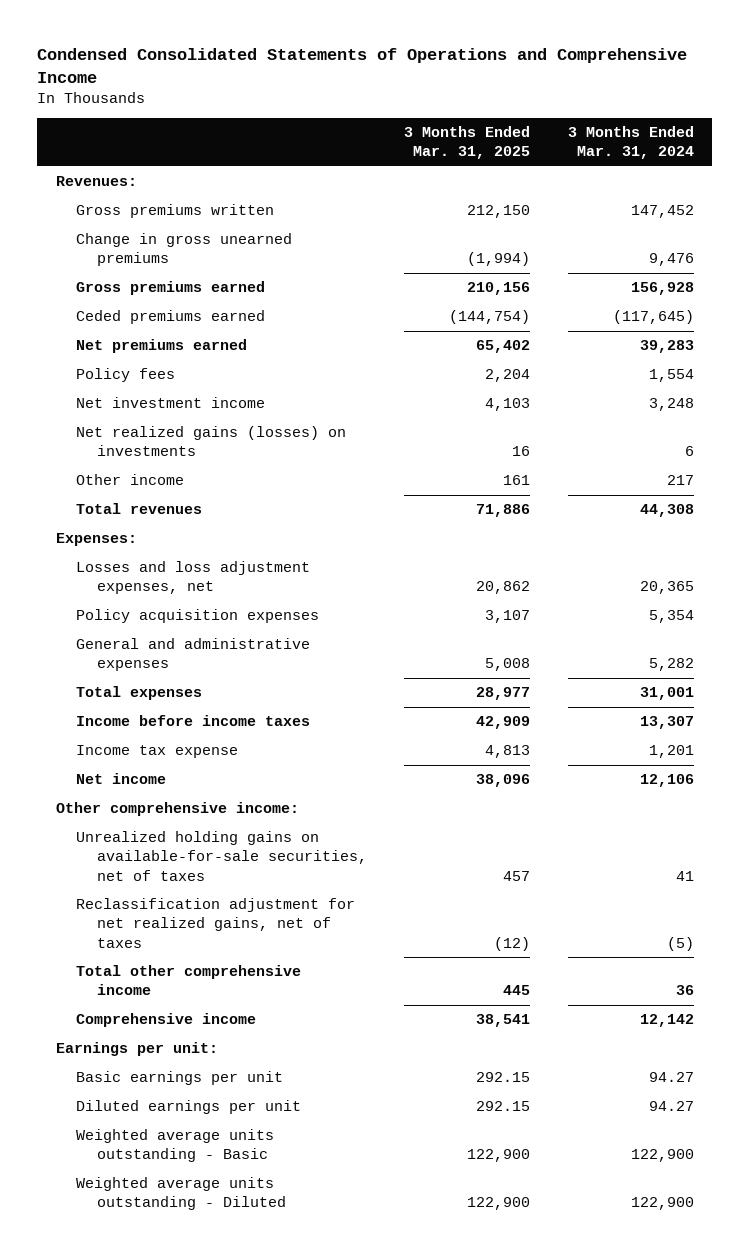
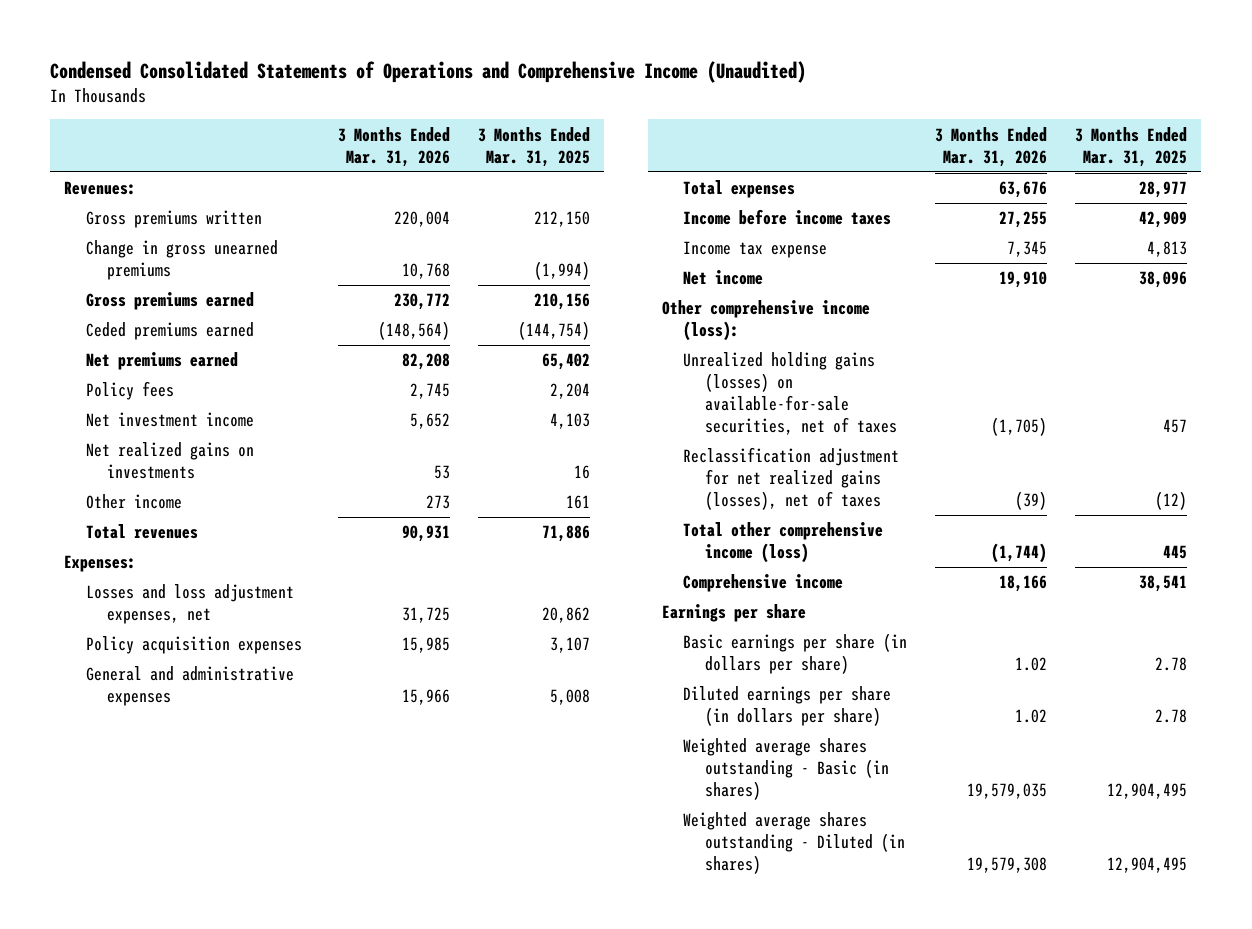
- Condensed Consolidated Statements of Operations and Comprehensive Income
+ Condensed Consolidated Statements of Operations and Comprehensive Income (Unaudited)
- | 3 Months Ended Mar. 31, 2025 | 3 Months Ended Mar. 31, 2024
+ | 3 Months Ended Mar. 31, 2026 | 3 Months Ended Mar. 31, 2025
- Net realized gains (losses) on investments | 16 | 6
+ Net realized gains on investments | 53 | 16
- Other comprehensive income:
- Unrealized holding gains on available-for-sale securities, net of taxes | 457 | 41
- Reclassification adjustment for net realized gains, net of taxes | (12) | (5)
- Total other comprehensive income | 445 | 36
+ Other comprehensive income (loss):
+ Unrealized holding gains (losses) on available-for-sale securities, net of taxes | (1,705) | 457
+ Reclassification adjustment for net realized gains (losses), net of taxes | (39) | (12)
+ Total other comprehensive income (loss) | (1,744) | 445
- Earnings per unit:
- Basic earnings per unit | 292.15 | 94.27
- Diluted earnings per unit | 292.15 | 94.27
- Weighted average units outstanding - Basic | 122,900 | 122,900
- Weighted average units outstanding - Diluted | 122,900 | 122,900
+ Earnings per share
+ Basic earnings per share (in dollars per share) | 1.02 | 2.78
+ Diluted earnings per share (in dollars per share) | 1.02 | 2.78
+ Weighted average shares outstanding - Basic (in shares) | 19,579,035 | 12,904,495
+ Weighted average shares outstanding - Diluted (in shares) | 19,579,308 | 12,904,495

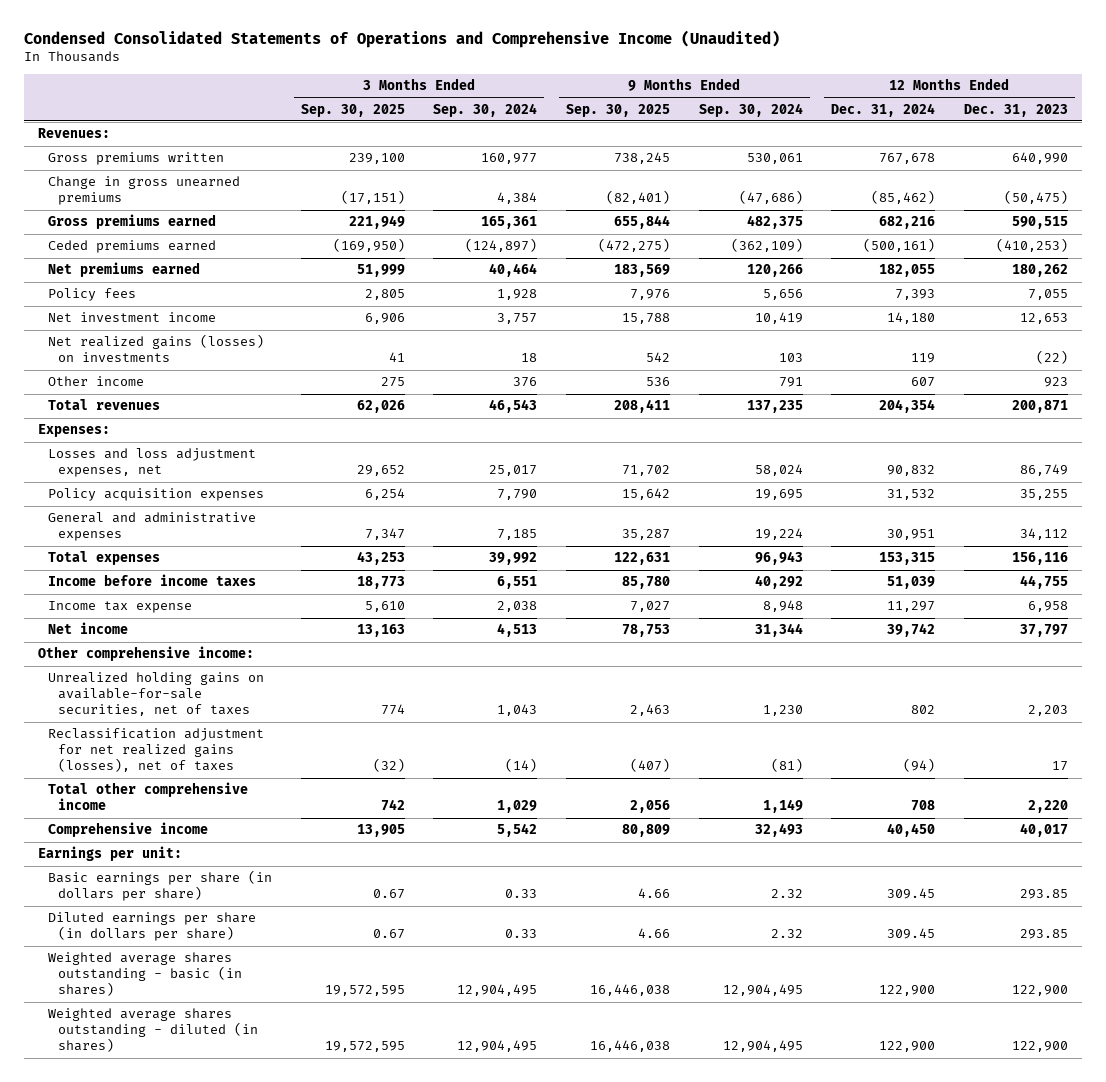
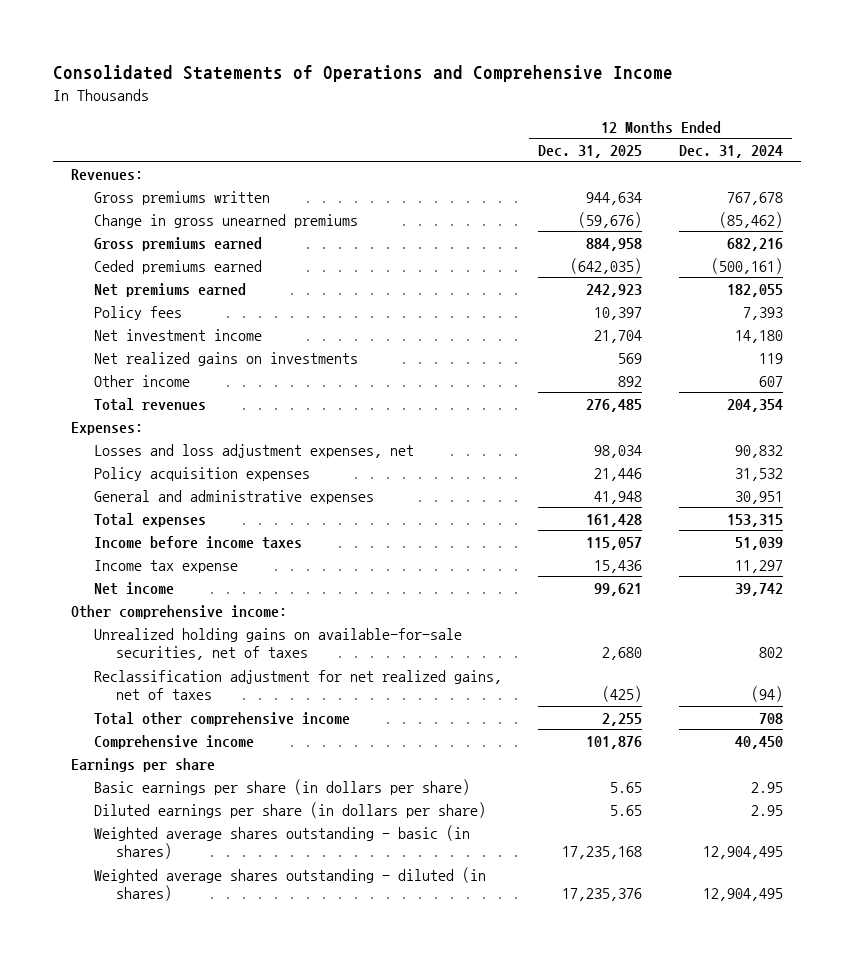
- Condensed Consolidated Statements of Operations and Comprehensive Income (Unaudited)
+ Consolidated Statements of Operations and Comprehensive Income
- | 3 Months Ended Sep. 30, 2025 | 3 Months Ended Sep. 30, 2024 | 9 Months Ended Sep. 30, 2025 | 9 Months Ended Sep. 30, 2024 | 12 Months Ended Dec. 31, 2024 | 12 Months Ended Dec. 31, 2023
+ | 12 Months Ended Dec. 31, 2025 | 12 Months Ended Dec. 31, 2024
- Net realized gains (losses) on investments | 41 | 18 | 542 | 103 | 119 | (22)
+ Net realized gains on investments | 569 | 119
- Reclassification adjustment for net realized gains (losses), net of taxes | (32) | (14) | (407) | (81) | (94) | 17
+ Reclassification adjustment for net realized gains, net of taxes | (425) | (94)
- Earnings per unit:
- Basic earnings per share (in dollars per share) | 0.67 | 0.33 | 4.66 | 2.32 | 309.45 | 293.85
- Diluted earnings per share (in dollars per share) | 0.67 | 0.33 | 4.66 | 2.32 | 309.45 | 293.85
- Weighted average shares outstanding - basic (in shares) | 19,572,595 | 12,904,495 | 16,446,038 | 12,904,495 | 122,900 | 122,900
- Weighted average shares outstanding - diluted (in shares) | 19,572,595 | 12,904,495 | 16,446,038 | 12,904,495 | 122,900 | 122,900
+ Earnings per share
+ Basic earnings per share (in dollars per share) | 5.65 | 2.95
+ Diluted earnings per share (in dollars per share) | 5.65 | 2.95
+ Weighted average shares outstanding - basic (in shares) | 17,235,168 | 12,904,495
+ Weighted average shares outstanding - diluted (in shares) | 17,235,376 | 12,904,495

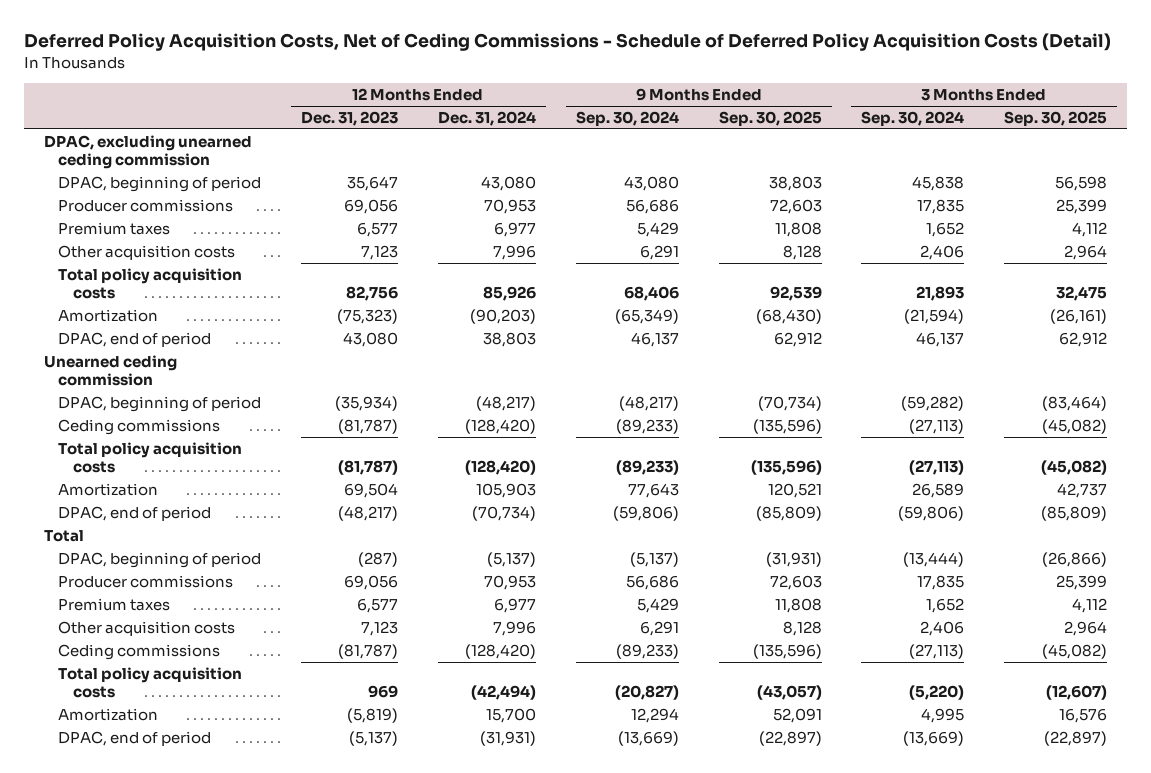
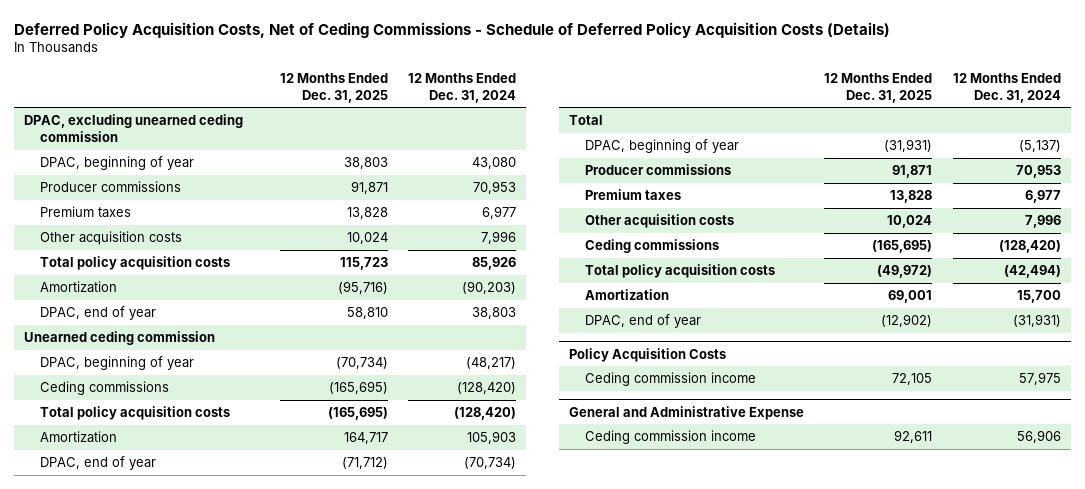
- Deferred Policy Acquisition Costs, Net of Ceding Commissions - Schedule of Deferred Policy Acquisition Costs (Detail)
+ Deferred Policy Acquisition Costs, Net of Ceding Commissions - Schedule of Deferred Policy Acquisition Costs (Details)
- | 12 Months Ended Dec. 31, 2023 | 12 Months Ended Dec. 31, 2024 | 9 Months Ended Sep. 30, 2024 | 9 Months Ended Sep. 30, 2025 | 3 Months Ended Sep. 30, 2024 | 3 Months Ended Sep. 30, 2025
+ | 12 Months Ended Dec. 31, 2025 | 12 Months Ended Dec. 31, 2024
- DPAC, beginning of period | 35,647 | 43,080 | 43,080 | 38,803 | 45,838 | 56,598
+ DPAC, beginning of year | 38,803 | 43,080
- DPAC, end of period | 43,080 | 38,803 | 46,137 | 62,912 | 46,137 | 62,912
+ DPAC, end of year | 58,810 | 38,803
- DPAC, beginning of period | (35,934) | (48,217) | (48,217) | (70,734) | (59,282) | (83,464)
+ DPAC, beginning of year | (70,734) | (48,217)
- DPAC, end of period | (48,217) | (70,734) | (59,806) | (85,809) | (59,806) | (85,809)
+ DPAC, end of year | (71,712) | (70,734)
- DPAC, beginning of period | (287) | (5,137) | (5,137) | (31,931) | (13,444) | (26,866)
+ DPAC, beginning of year | (31,931) | (5,137)
- DPAC, end of period | (5,137) | (31,931) | (13,669) | (22,897) | (13,669) | (22,897)
+ DPAC, end of year | (12,902) | (31,931)
+ Policy Acquisition Costs
+ Ceding commission income | 72,105 | 57,975
+ General and Administrative Expense
+ Ceding commission income | 92,611 | 56,906

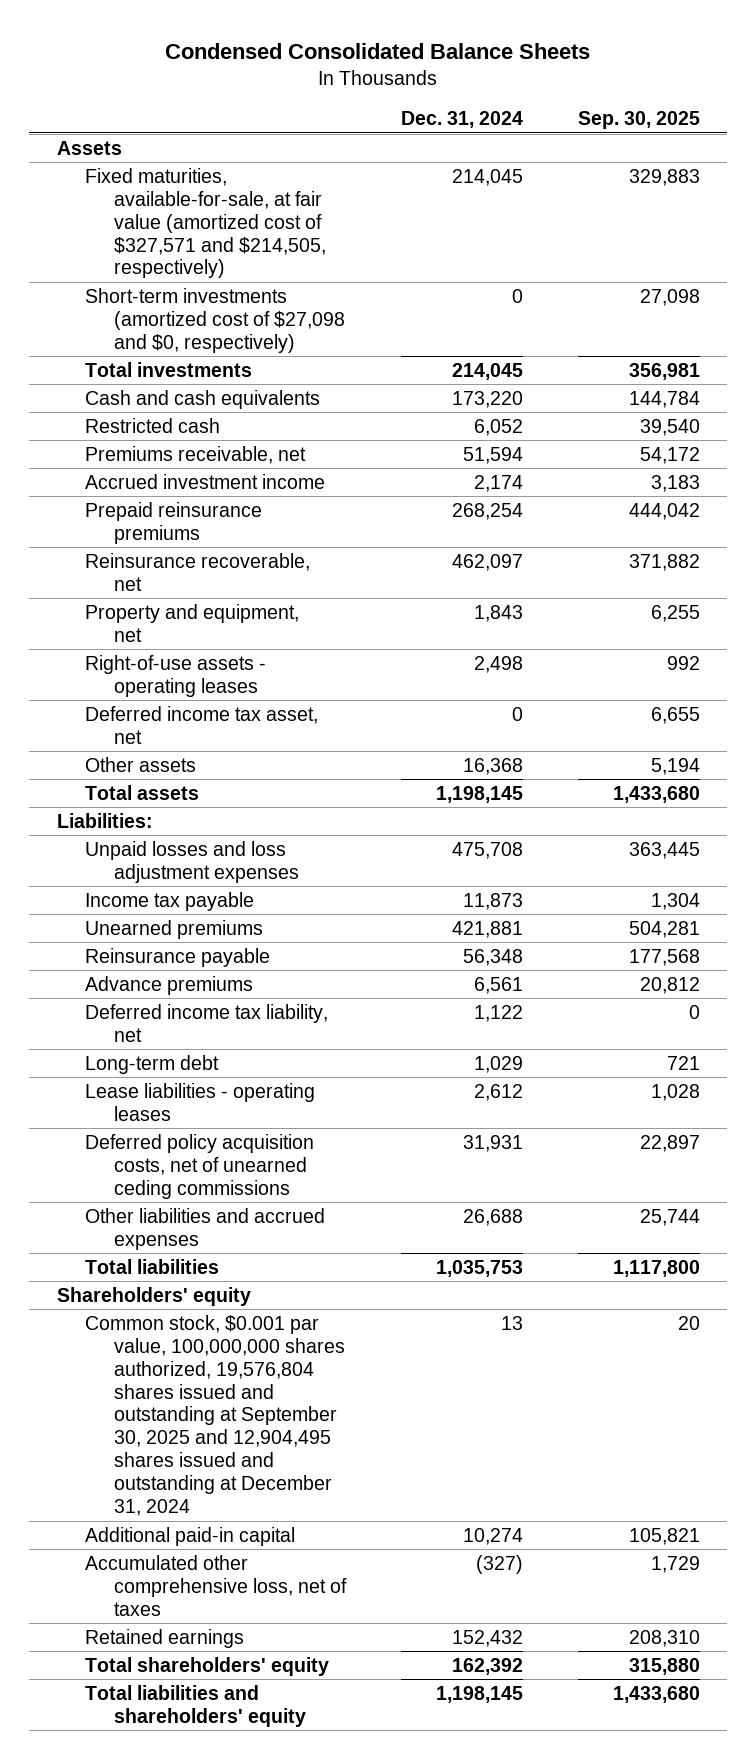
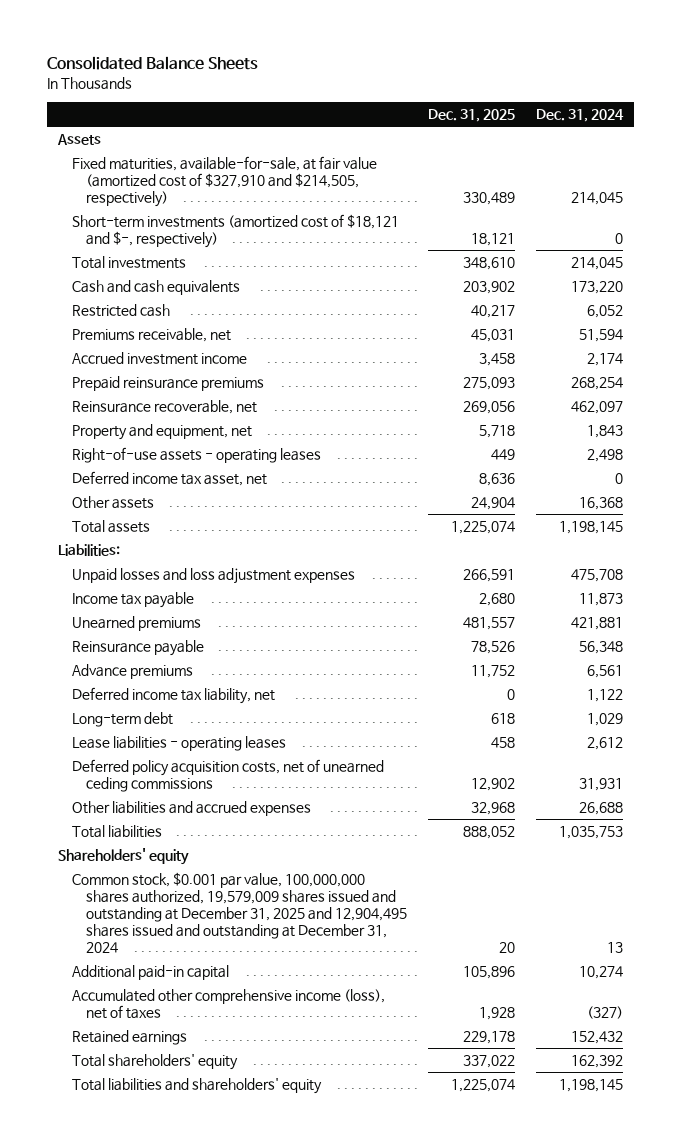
- Condensed Consolidated Balance Sheets
+ Consolidated Balance Sheets
- | Dec. 31, 2024 | Sep. 30, 2025
+ | Dec. 31, 2025 | Dec. 31, 2024
- Fixed maturities, available-for-sale, at fair value (amortized cost of $327,571 and $214,505, respectively) | 214,045 | 329,883
- Short-term investments (amortized cost of $27,098 and $0, respectively) | 0 | 27,098
+ Fixed maturities, available-for-sale, at fair value (amortized cost of $327,910 and $214,505, respectively) | 330,489 | 214,045
+ Short-term investments (amortized cost of $18,121 and $-, respectively) | 18,121 | 0
- Common stock, $0.001 par value, 100,000,000 shares authorized, 19,576,804 shares issued and outstanding at September 30, 2025 and 12,904,495 shares issued and outstanding at December 31, 2024 | 13 | 20
+ Common stock, $0.001 par value, 100,000,000 shares authorized, 19,579,009 shares issued and outstanding at December 31, 2025 and 12,904,495 shares issued and outstanding at December 31, 2024 | 20 | 13
- Accumulated other comprehensive loss, net of taxes | (327) | 1,729
+ Accumulated other comprehensive income (loss), net of taxes | 1,928 | (327)

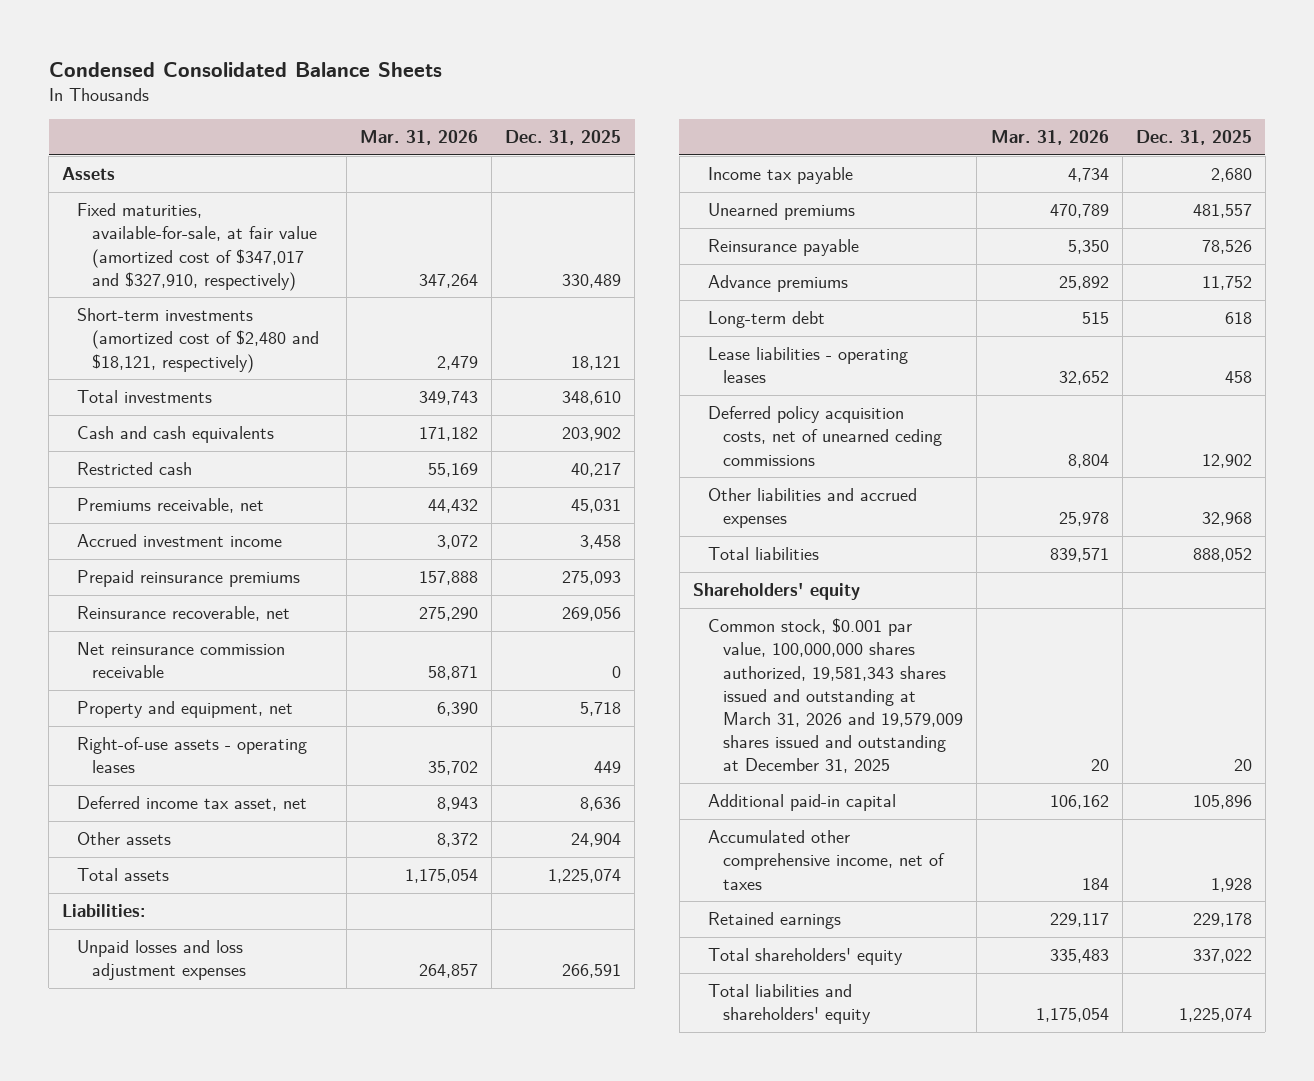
- Consolidated Balance Sheets
+ Condensed Consolidated Balance Sheets
- | Dec. 31, 2025 | Dec. 31, 2024
+ | Mar. 31, 2026 | Dec. 31, 2025
- Fixed maturities, available-for-sale, at fair value (amortized cost of $327,910 and $214,505, respectively) | 330,489 | 214,045
- Short-term investments (amortized cost of $18,121 and $-, respectively) | 18,121 | 0
+ Fixed maturities, available-for-sale, at fair value (amortized cost of $347,017 and $327,910, respectively) | 347,264 | 330,489
+ Short-term investments (amortized cost of $2,480 and $18,121, respectively) | 2,479 | 18,121
+ Net reinsurance commission receivable | 58,871 | 0
- Deferred income tax liability, net | 0 | 1,122
- Common stock, $0.001 par value, 100,000,000 shares authorized, 19,579,009 shares issued and outstanding at December 31, 2025 and 12,904,495 shares issued and outstanding at December 31, 2024 | 20 | 13
+ Common stock, $0.001 par value, 100,000,000 shares authorized, 19,581,343 shares issued and outstanding at March 31, 2026 and 19,579,009 shares issued and outstanding at December 31, 2025 | 20 | 20
- Accumulated other comprehensive income (loss), net of taxes | 1,928 | (327)
+ Accumulated other comprehensive income, net of taxes | 184 | 1,928

